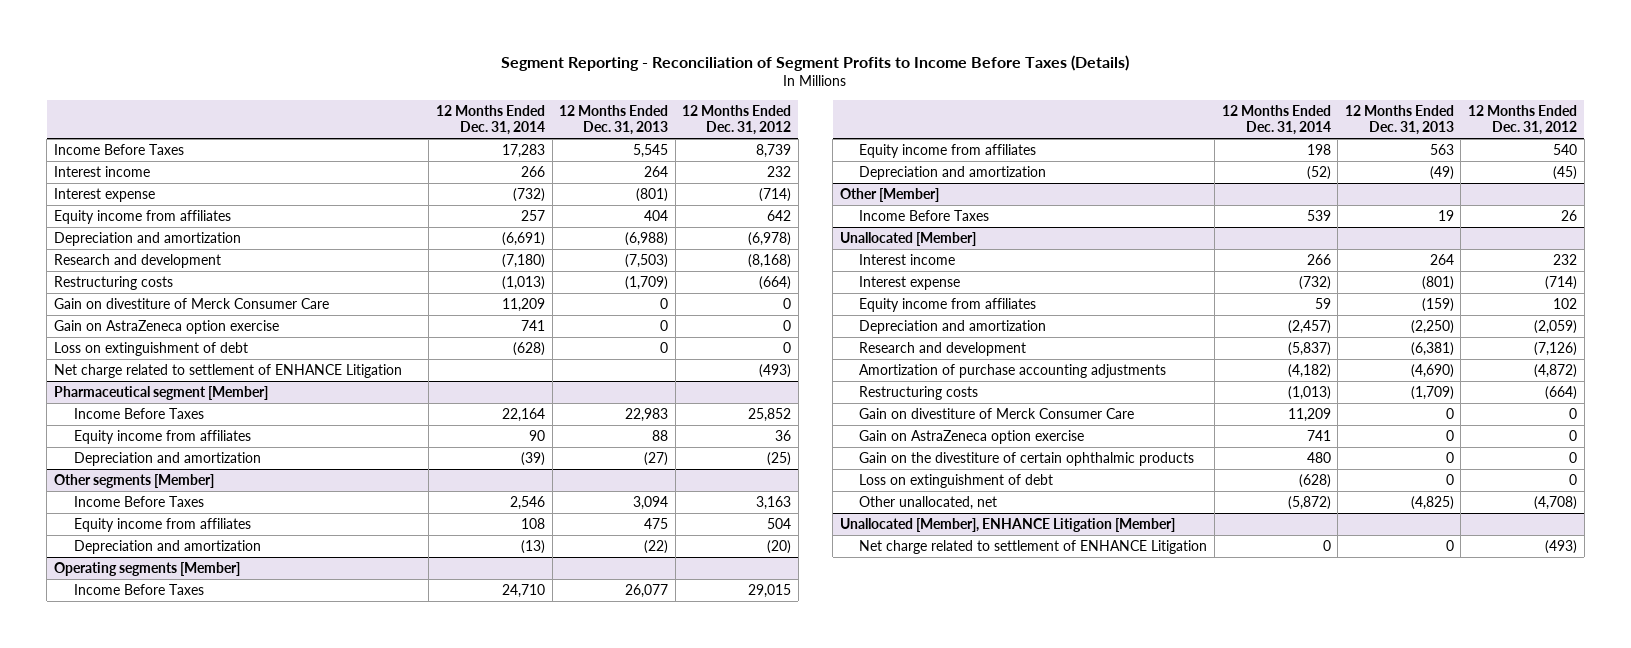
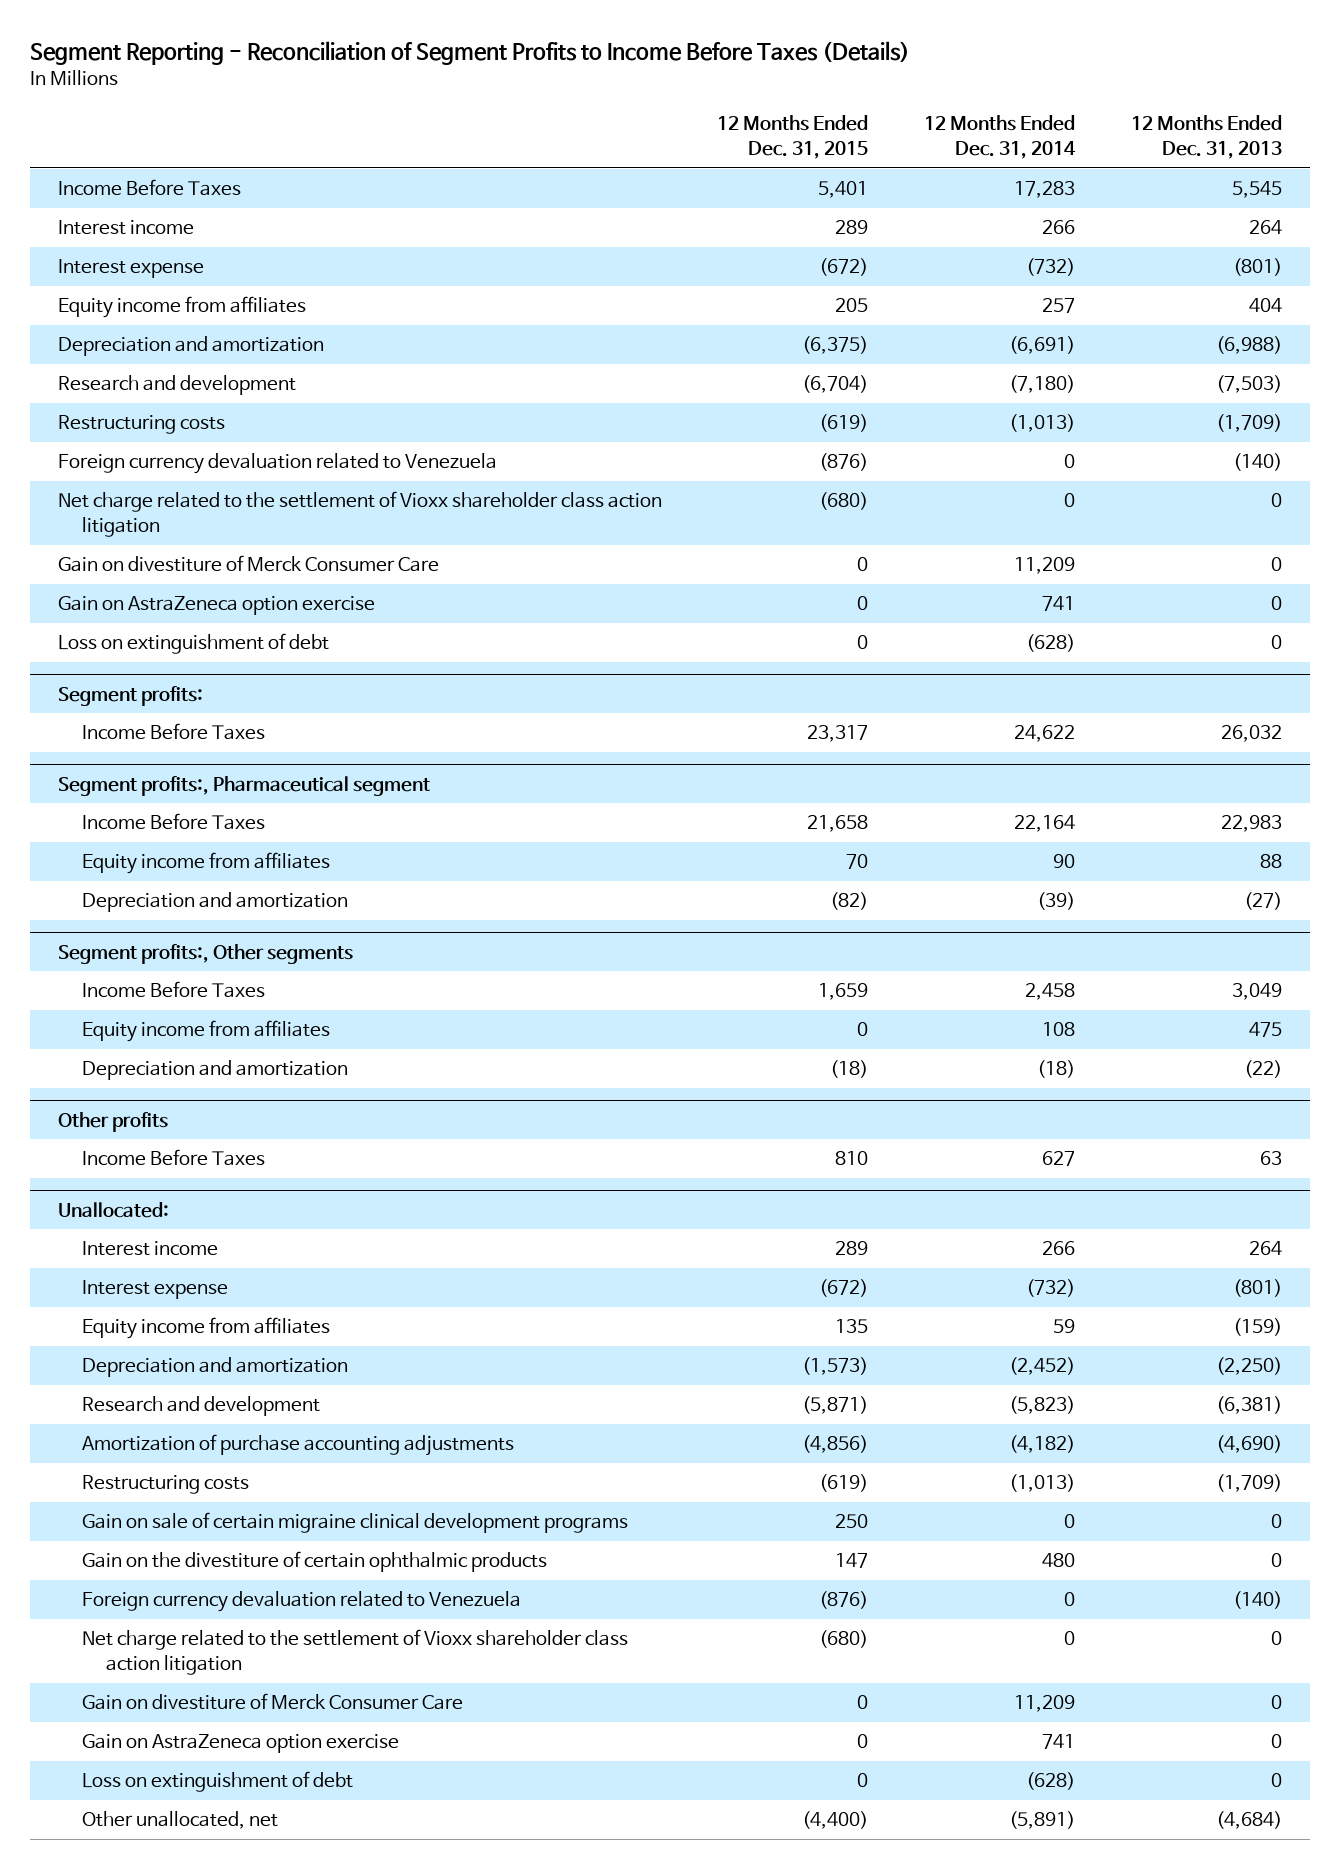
- | 12 Months Ended Dec. 31, 2014 | 12 Months Ended Dec. 31, 2013 | 12 Months Ended Dec. 31, 2012
+ | 12 Months Ended Dec. 31, 2015 | 12 Months Ended Dec. 31, 2014 | 12 Months Ended Dec. 31, 2013
+ Foreign currency devaluation related to Venezuela | (876) | 0 | (140)
+ Net charge related to the settlement of Vioxx shareholder class action litigation | (680) | 0 | 0
- Net charge related to settlement of ENHANCE Litigation | | | (493)
- Pharmaceutical segment [Member]
+ Segment profits:
+ Income Before Taxes | 23,317 | 24,622 | 26,032
+ Segment profits:, Pharmaceutical segment
- Other segments [Member]
- Income Before Taxes | 2,546 | 3,094 | 3,163
+ Segment profits:, Other segments
+ Income Before Taxes | 1,659 | 2,458 | 3,049
- Depreciation and amortization | (13) | (22) | (20)
- Operating segments [Member]
- Income Before Taxes | 24,710 | 26,077 | 29,015
- Equity income from affiliates | 198 | 563 | 540
- Depreciation and amortization | (52) | (49) | (45)
- Other [Member]
- Income Before Taxes | 539 | 19 | 26
- Unallocated [Member]
+ Depreciation and amortization | (18) | (18) | (22)
+ Other profits
+ Income Before Taxes | 810 | 627 | 63
+ Unallocated:
- Depreciation and amortization | (2,457) | (2,250) | (2,059)
- Research and development | (5,837) | (6,381) | (7,126)
+ Depreciation and amortization | (1,573) | (2,452) | (2,250)
+ Research and development | (5,871) | (5,823) | (6,381)
+ Gain on sale of certain migraine clinical development programs | 250 | 0 | 0
+ Gain on the divestiture of certain ophthalmic products | 147 | 480 | 0
+ Foreign currency devaluation related to Venezuela | (876) | 0 | (140)
+ Net charge related to the settlement of Vioxx shareholder class action litigation | (680) | 0 | 0
- Gain on the divestiture of certain ophthalmic products | 480 | 0 | 0
- Other unallocated, net | (5,872) | (4,825) | (4,708)
- Unallocated [Member], ENHANCE Litigation [Member]
- Net charge related to settlement of ENHANCE Litigation | 0 | 0 | (493)
+ Other unallocated, net | (4,400) | (5,891) | (4,684)

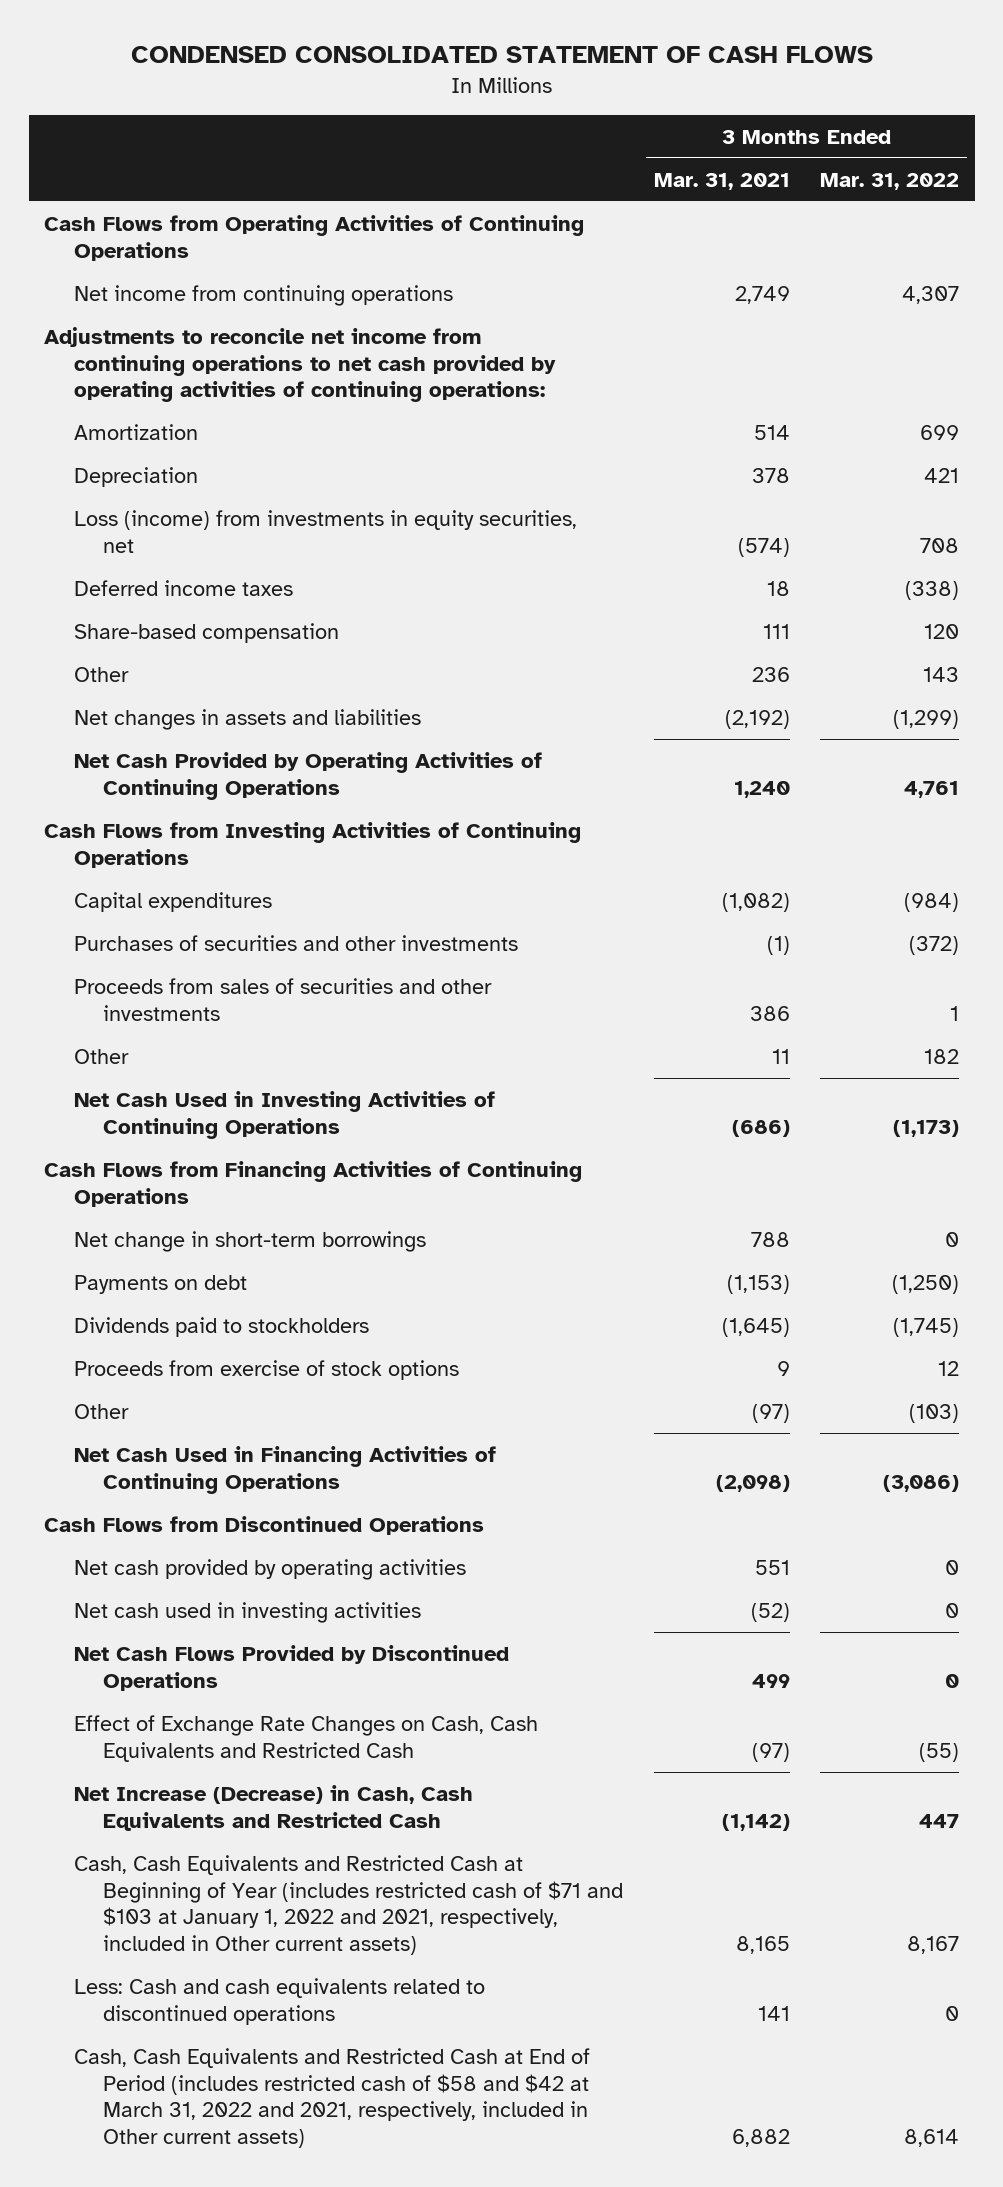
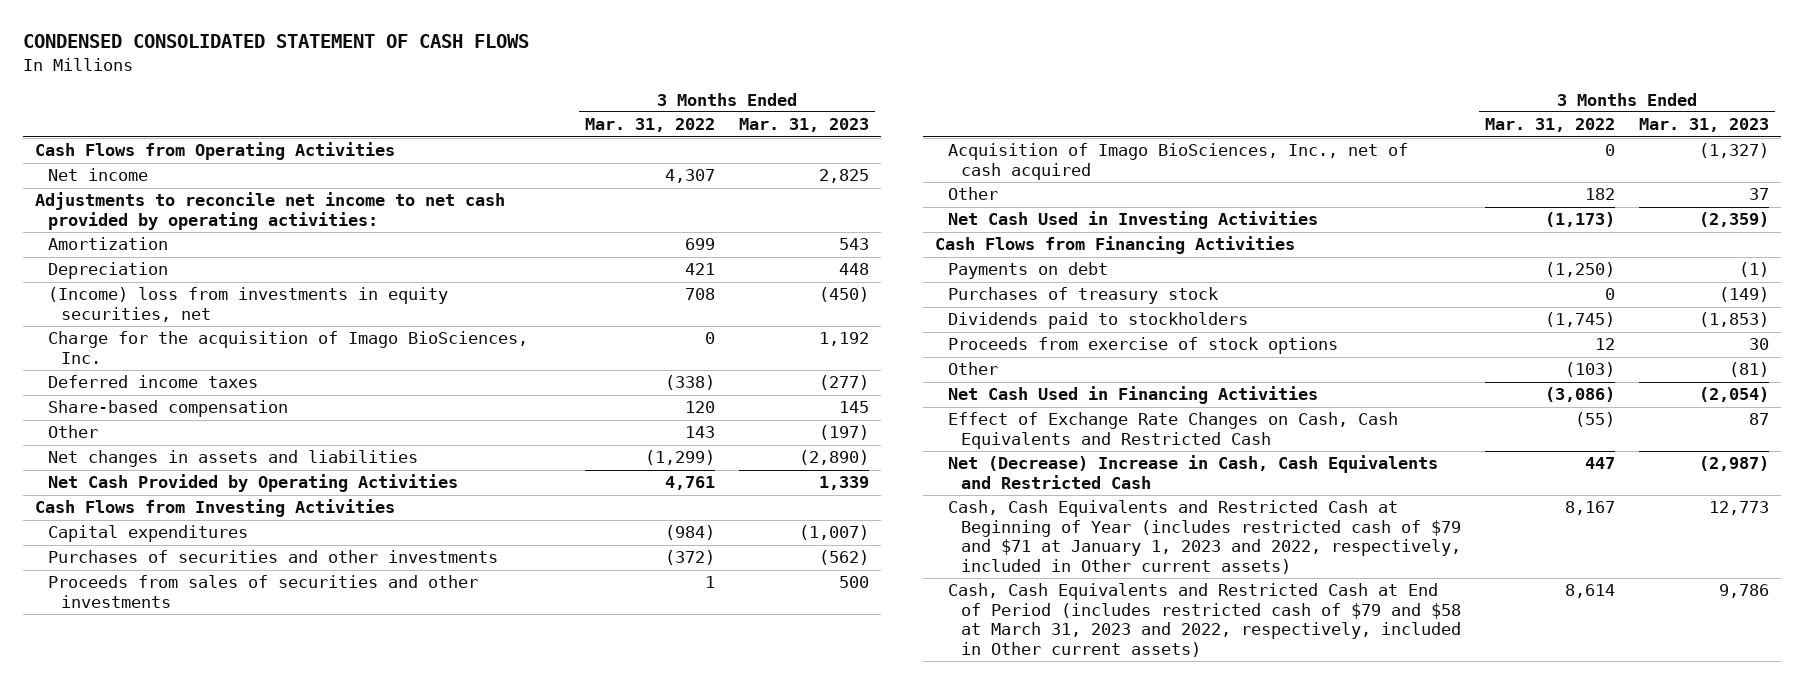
- | 3 Months Ended Mar. 31, 2021 | 3 Months Ended Mar. 31, 2022
+ | 3 Months Ended Mar. 31, 2022 | 3 Months Ended Mar. 31, 2023
- Cash Flows from Operating Activities of Continuing Operations
- Net income from continuing operations | 2,749 | 4,307
- Adjustments to reconcile net income from continuing operations to net cash provided by operating activities of continuing operations:
+ Cash Flows from Operating Activities
+ Net income | 4,307 | 2,825
+ Adjustments to reconcile net income to net cash provided by operating activities:
- Loss (income) from investments in equity securities, net | (574) | 708
+ (Income) loss from investments in equity securities, net | 708 | (450)
+ Charge for the acquisition of Imago BioSciences, Inc. | 0 | 1,192
- Net Cash Provided by Operating Activities of Continuing Operations | 1,240 | 4,761
- Cash Flows from Investing Activities of Continuing Operations
+ Net Cash Provided by Operating Activities | 4,761 | 1,339
+ Cash Flows from Investing Activities
+ Acquisition of Imago BioSciences, Inc., net of cash acquired | 0 | (1,327)
- Net Cash Used in Investing Activities of Continuing Operations | (686) | (1,173)
- Cash Flows from Financing Activities of Continuing Operations
- Net change in short-term borrowings | 788 | 0
+ Net Cash Used in Investing Activities | (1,173) | (2,359)
+ Cash Flows from Financing Activities
+ Purchases of treasury stock | 0 | (149)
- Net Cash Used in Financing Activities of Continuing Operations | (2,098) | (3,086)
- Cash Flows from Discontinued Operations
- Net cash provided by operating activities | 551 | 0
- Net cash used in investing activities | (52) | 0
- Net Cash Flows Provided by Discontinued Operations | 499 | 0
+ Net Cash Used in Financing Activities | (3,086) | (2,054)
- Net Increase (Decrease) in Cash, Cash Equivalents and Restricted Cash | (1,142) | 447
- Cash, Cash Equivalents and Restricted Cash at Beginning of Year (includes restricted cash of $71 and $103 at January 1, 2022 and 2021, respectively, included in Other current assets) | 8,165 | 8,167
- Less: Cash and cash equivalents related to discontinued operations | 141 | 0
- Cash, Cash Equivalents and Restricted Cash at End of Period (includes restricted cash of $58 and $42 at March 31, 2022 and 2021, respectively, included in Other current assets) | 6,882 | 8,614
+ Net (Decrease) Increase in Cash, Cash Equivalents and Restricted Cash | 447 | (2,987)
+ Cash, Cash Equivalents and Restricted Cash at Beginning of Year (includes restricted cash of $79 and $71 at January 1, 2023 and 2022, respectively, included in Other current assets) | 8,167 | 12,773
+ Cash, Cash Equivalents and Restricted Cash at End of Period (includes restricted cash of $79 and $58 at March 31, 2023 and 2022, respectively, included in Other current assets) | 8,614 | 9,786

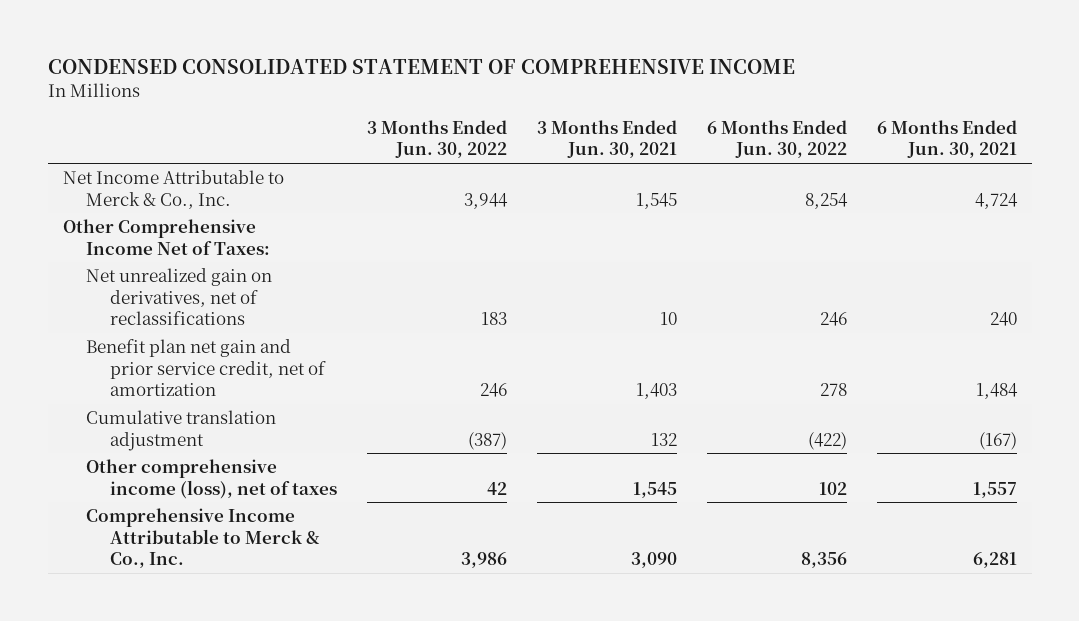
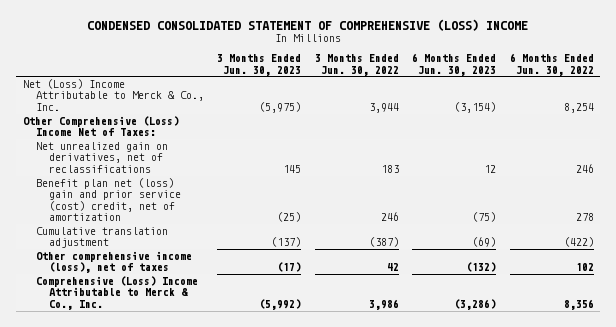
- CONDENSED CONSOLIDATED STATEMENT OF COMPREHENSIVE INCOME
+ CONDENSED CONSOLIDATED STATEMENT OF COMPREHENSIVE (LOSS) INCOME
- | 3 Months Ended Jun. 30, 2022 | 3 Months Ended Jun. 30, 2021 | 6 Months Ended Jun. 30, 2022 | 6 Months Ended Jun. 30, 2021
+ | 3 Months Ended Jun. 30, 2023 | 3 Months Ended Jun. 30, 2022 | 6 Months Ended Jun. 30, 2023 | 6 Months Ended Jun. 30, 2022
- Net Income Attributable to Merck & Co., Inc. | 3,944 | 1,545 | 8,254 | 4,724
- Other Comprehensive Income Net of Taxes:
+ Net (Loss) Income Attributable to Merck & Co., Inc. | (5,975) | 3,944 | (3,154) | 8,254
+ Other Comprehensive (Loss) Income Net of Taxes:
- Benefit plan net gain and prior service credit, net of amortization | 246 | 1,403 | 278 | 1,484
+ Benefit plan net (loss) gain and prior service (cost) credit, net of amortization | (25) | 246 | (75) | 278
- Comprehensive Income Attributable to Merck & Co., Inc. | 3,986 | 3,090 | 8,356 | 6,281
+ Comprehensive (Loss) Income Attributable to Merck & Co., Inc. | (5,992) | 3,986 | (3,286) | 8,356

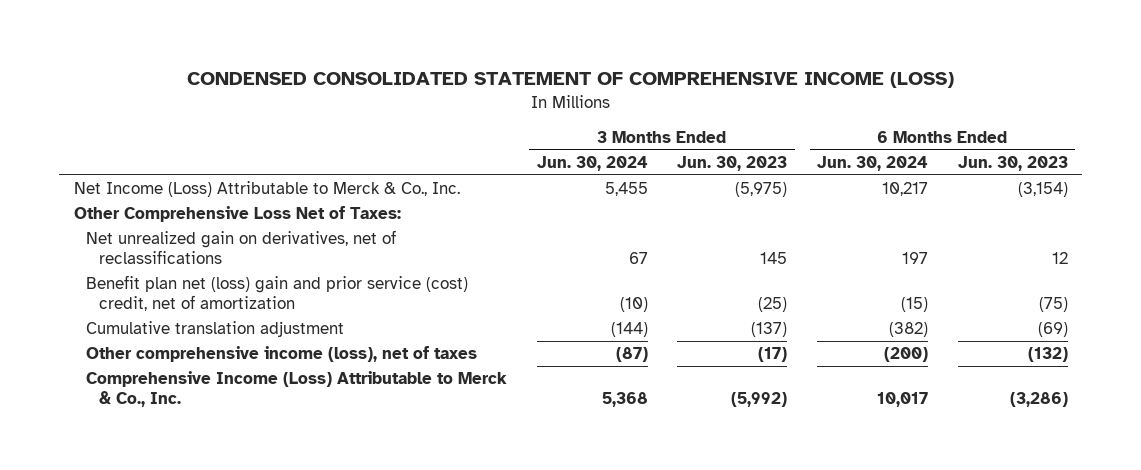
- CONDENSED CONSOLIDATED STATEMENT OF COMPREHENSIVE (LOSS) INCOME
+ CONDENSED CONSOLIDATED STATEMENT OF COMPREHENSIVE INCOME (LOSS)
- | 3 Months Ended Jun. 30, 2023 | 3 Months Ended Jun. 30, 2022 | 6 Months Ended Jun. 30, 2023 | 6 Months Ended Jun. 30, 2022
+ | 3 Months Ended Jun. 30, 2024 | 3 Months Ended Jun. 30, 2023 | 6 Months Ended Jun. 30, 2024 | 6 Months Ended Jun. 30, 2023
- Net (Loss) Income Attributable to Merck & Co., Inc. | (5,975) | 3,944 | (3,154) | 8,254
- Other Comprehensive (Loss) Income Net of Taxes:
+ Net Income (Loss) Attributable to Merck & Co., Inc. | 5,455 | (5,975) | 10,217 | (3,154)
+ Other Comprehensive Loss Net of Taxes:
- Comprehensive (Loss) Income Attributable to Merck & Co., Inc. | (5,992) | 3,986 | (3,286) | 8,356
+ Comprehensive Income (Loss) Attributable to Merck & Co., Inc. | 5,368 | (5,992) | 10,017 | (3,286)

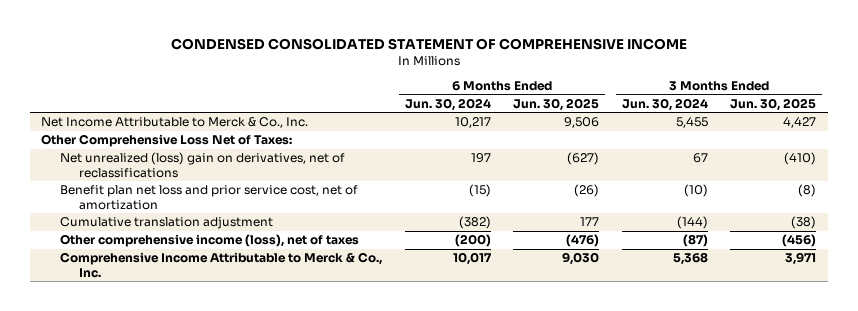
- CONDENSED CONSOLIDATED STATEMENT OF COMPREHENSIVE INCOME (LOSS)
+ CONDENSED CONSOLIDATED STATEMENT OF COMPREHENSIVE INCOME
- | 3 Months Ended Jun. 30, 2024 | 3 Months Ended Jun. 30, 2023 | 6 Months Ended Jun. 30, 2024 | 6 Months Ended Jun. 30, 2023
+ | 6 Months Ended Jun. 30, 2024 | 6 Months Ended Jun. 30, 2025 | 3 Months Ended Jun. 30, 2024 | 3 Months Ended Jun. 30, 2025
- Net Income (Loss) Attributable to Merck & Co., Inc. | 5,455 | (5,975) | 10,217 | (3,154)
+ Net Income Attributable to Merck & Co., Inc. | 10,217 | 9,506 | 5,455 | 4,427
- Net unrealized gain on derivatives, net of reclassifications | 67 | 145 | 197 | 12
- Benefit plan net (loss) gain and prior service (cost) credit, net of amortization | (10) | (25) | (15) | (75)
+ Net unrealized (loss) gain on derivatives, net of reclassifications | 197 | (627) | 67 | (410)
+ Benefit plan net loss and prior service cost, net of amortization | (15) | (26) | (10) | (8)
- Comprehensive Income (Loss) Attributable to Merck & Co., Inc. | 5,368 | (5,992) | 10,017 | (3,286)
+ Comprehensive Income Attributable to Merck & Co., Inc. | 10,017 | 9,030 | 5,368 | 3,971

